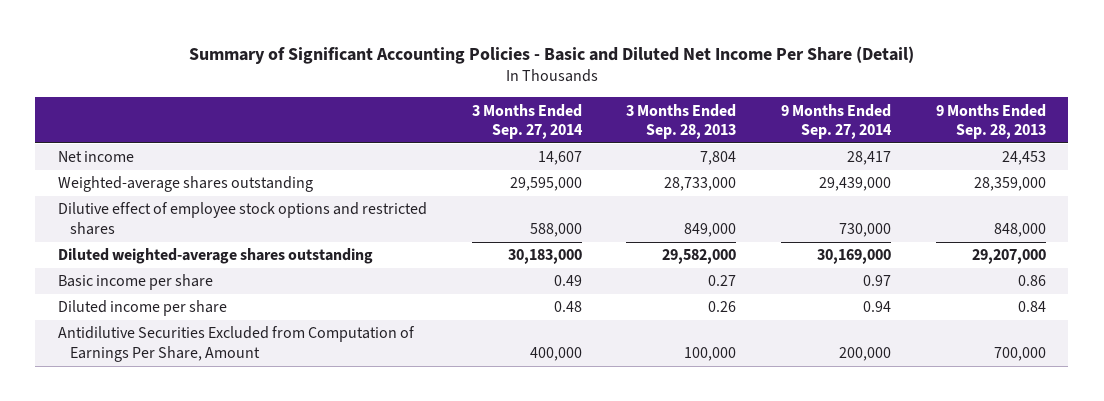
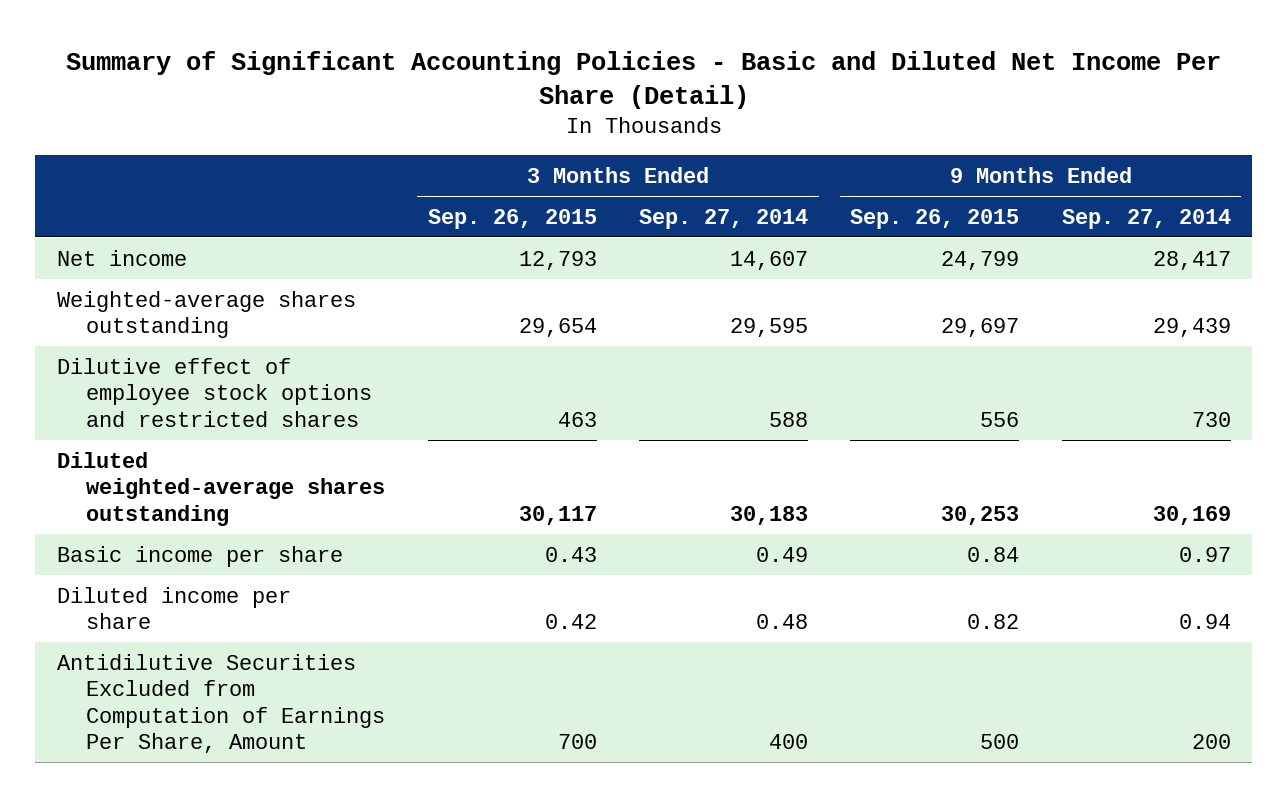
- | 3 Months Ended Sep. 27, 2014 | 3 Months Ended Sep. 28, 2013 | 9 Months Ended Sep. 27, 2014 | 9 Months Ended Sep. 28, 2013
+ | 3 Months Ended Sep. 26, 2015 | 3 Months Ended Sep. 27, 2014 | 9 Months Ended Sep. 26, 2015 | 9 Months Ended Sep. 27, 2014
- Weighted-average shares outstanding | 29,595,000 | 28,733,000 | 29,439,000 | 28,359,000
- Dilutive effect of employee stock options and restricted shares | 588,000 | 849,000 | 730,000 | 848,000
- Diluted weighted-average shares outstanding | 30,183,000 | 29,582,000 | 30,169,000 | 29,207,000
+ Weighted-average shares outstanding | 29,654 | 29,595 | 29,697 | 29,439
+ Dilutive effect of employee stock options and restricted shares | 463 | 588 | 556 | 730
+ Diluted weighted-average shares outstanding | 30,117 | 30,183 | 30,253 | 30,169
- Antidilutive Securities Excluded from Computation of Earnings Per Share, Amount | 400,000 | 100,000 | 200,000 | 700,000
+ Antidilutive Securities Excluded from Computation of Earnings Per Share, Amount | 700 | 400 | 500 | 200

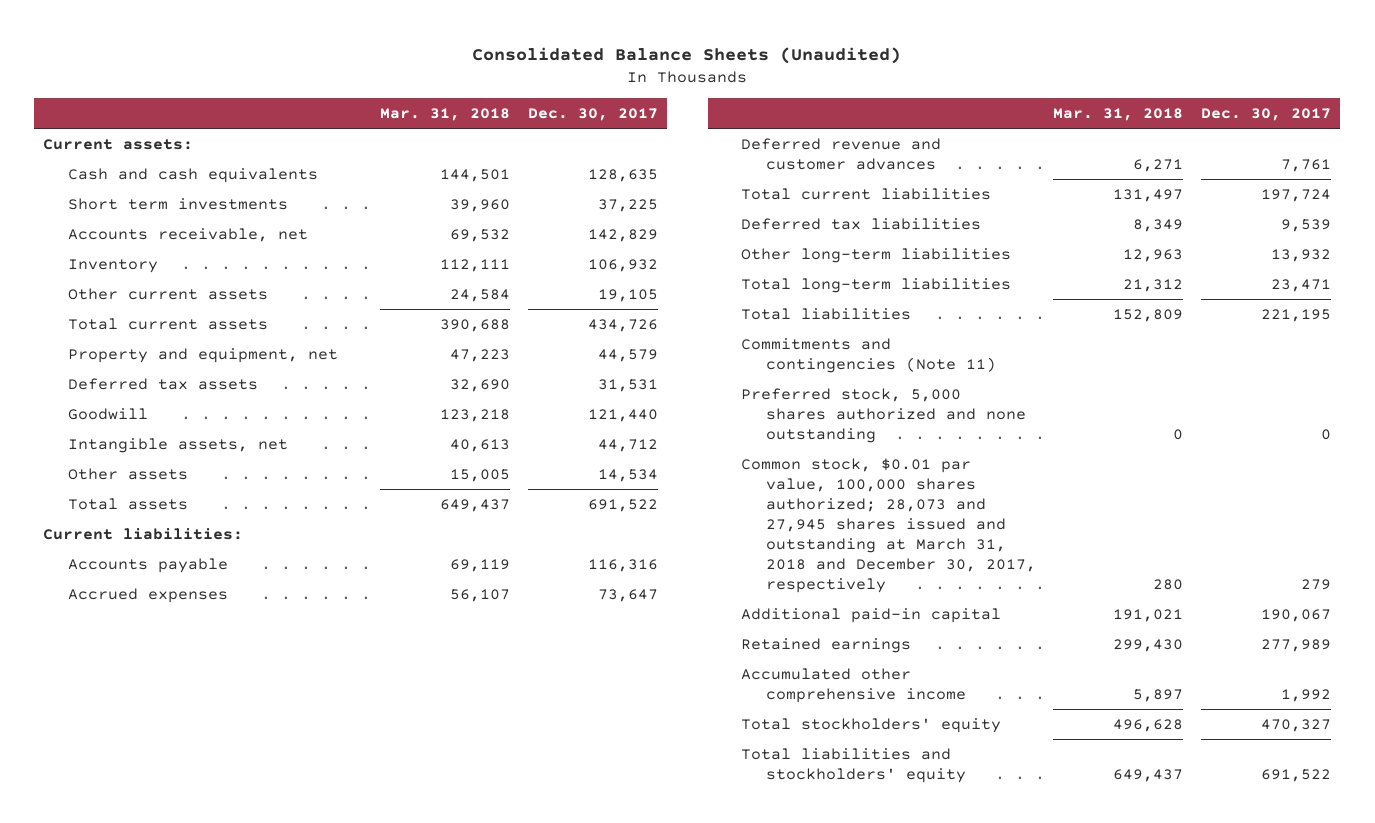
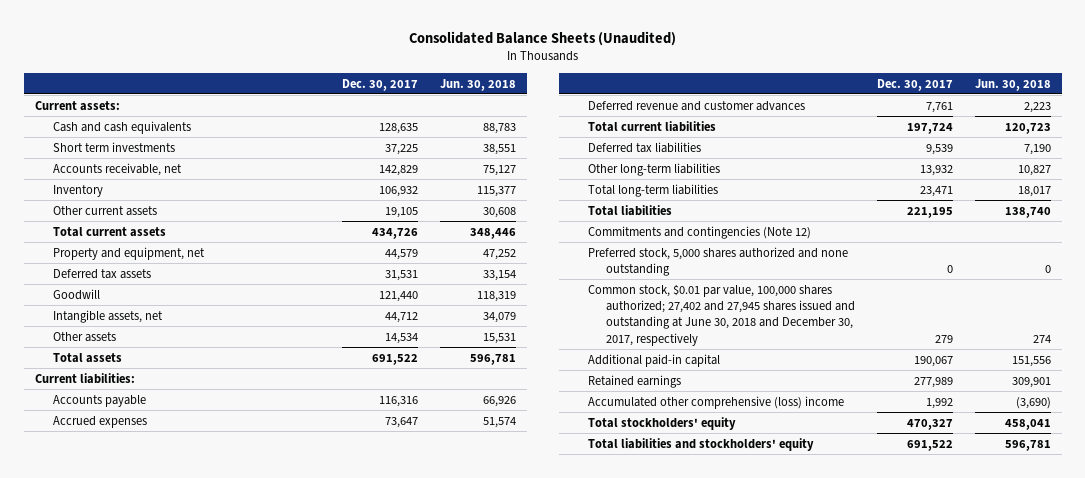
- | Mar. 31, 2018 | Dec. 30, 2017
+ | Dec. 30, 2017 | Jun. 30, 2018
- Commitments and contingencies (Note 11)
+ Commitments and contingencies (Note 12)
- Common stock, $0.01 par value, 100,000 shares authorized; 28,073 and 27,945 shares issued and outstanding at March 31, 2018 and December 30, 2017, respectively | 280 | 279
+ Common stock, $0.01 par value, 100,000 shares authorized; 27,402 and 27,945 shares issued and outstanding at June 30, 2018 and December 30, 2017, respectively | 279 | 274
- Accumulated other comprehensive income | 5,897 | 1,992
+ Accumulated other comprehensive (loss) income | 1,992 | (3,690)

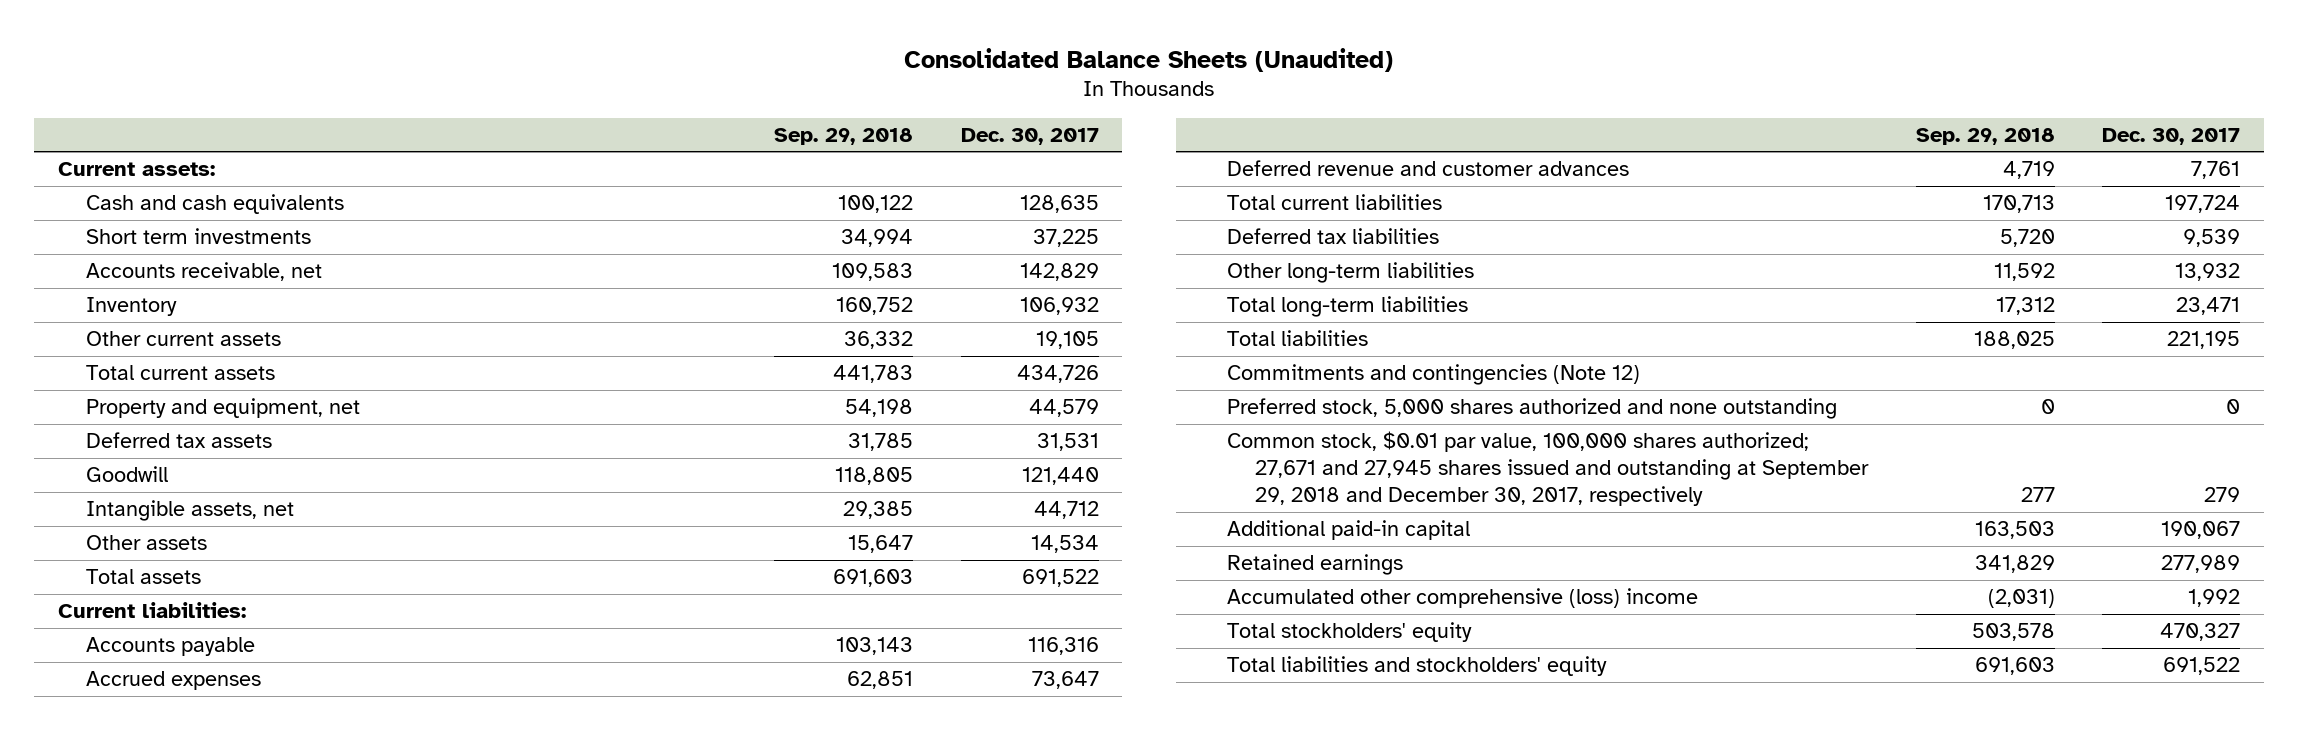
- | Dec. 30, 2017 | Jun. 30, 2018
+ | Sep. 29, 2018 | Dec. 30, 2017
- Common stock, $0.01 par value, 100,000 shares authorized; 27,402 and 27,945 shares issued and outstanding at June 30, 2018 and December 30, 2017, respectively | 279 | 274
+ Common stock, $0.01 par value, 100,000 shares authorized; 27,671 and 27,945 shares issued and outstanding at September 29, 2018 and December 30, 2017, respectively | 277 | 279

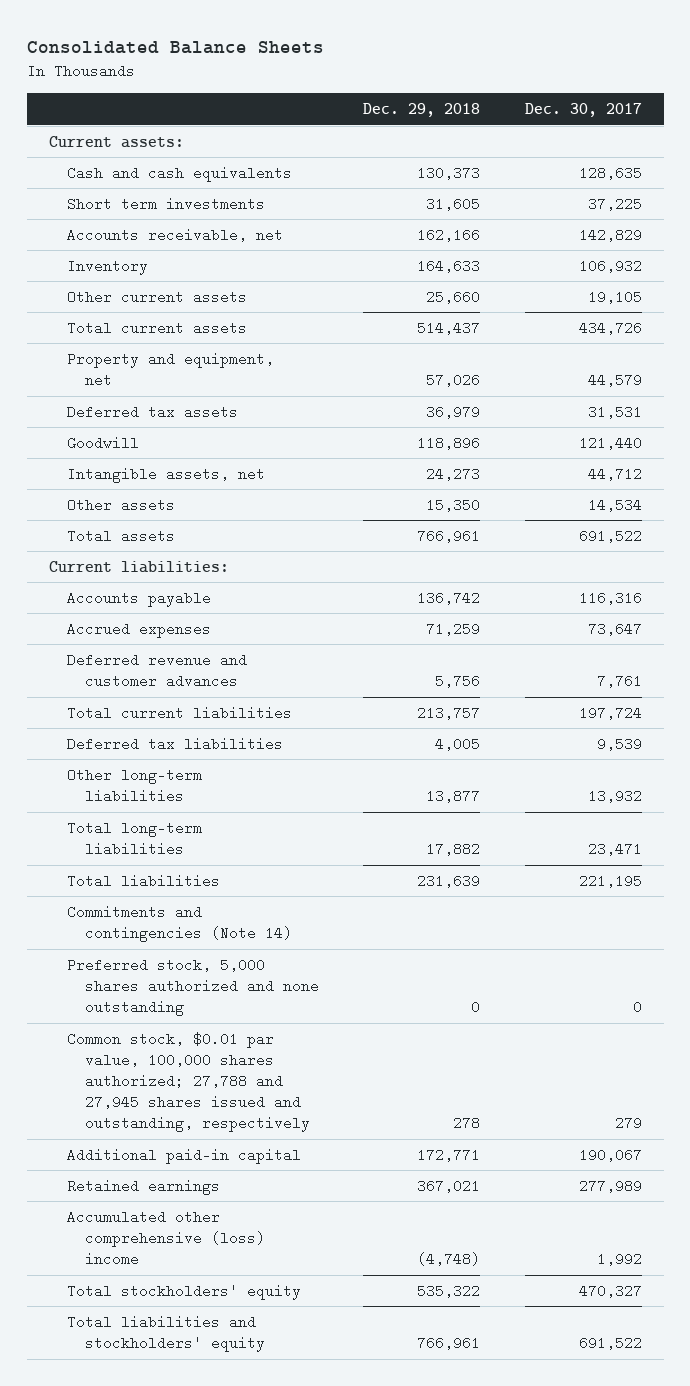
- Consolidated Balance Sheets (Unaudited)
+ Consolidated Balance Sheets
- | Sep. 29, 2018 | Dec. 30, 2017
+ | Dec. 29, 2018 | Dec. 30, 2017
- Commitments and contingencies (Note 12)
+ Commitments and contingencies (Note 14)
- Common stock, $0.01 par value, 100,000 shares authorized; 27,671 and 27,945 shares issued and outstanding at September 29, 2018 and December 30, 2017, respectively | 277 | 279
+ Common stock, $0.01 par value, 100,000 shares authorized; 27,788 and 27,945 shares issued and outstanding, respectively | 278 | 279

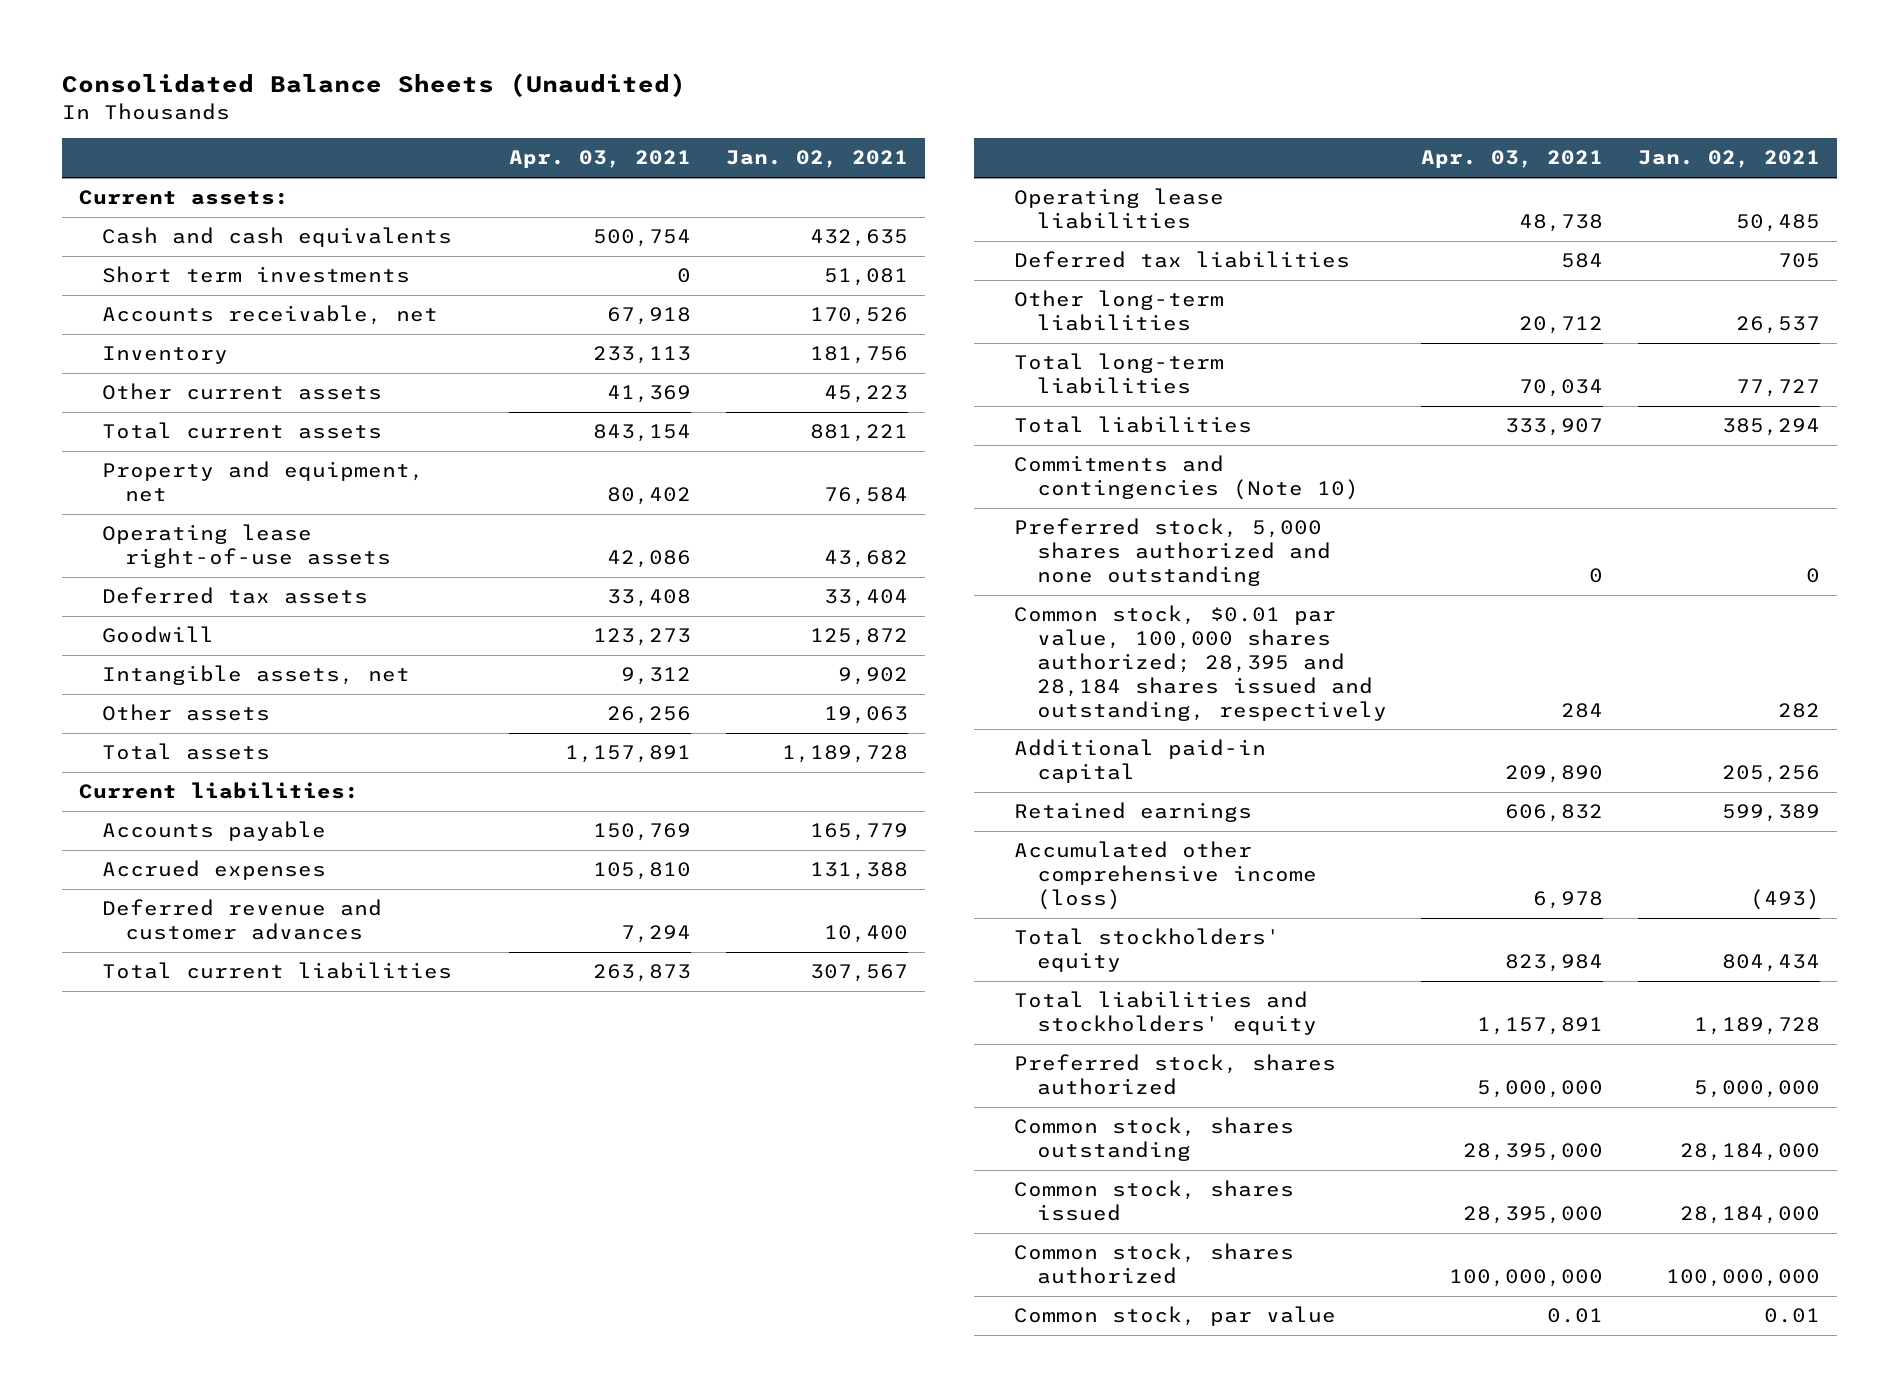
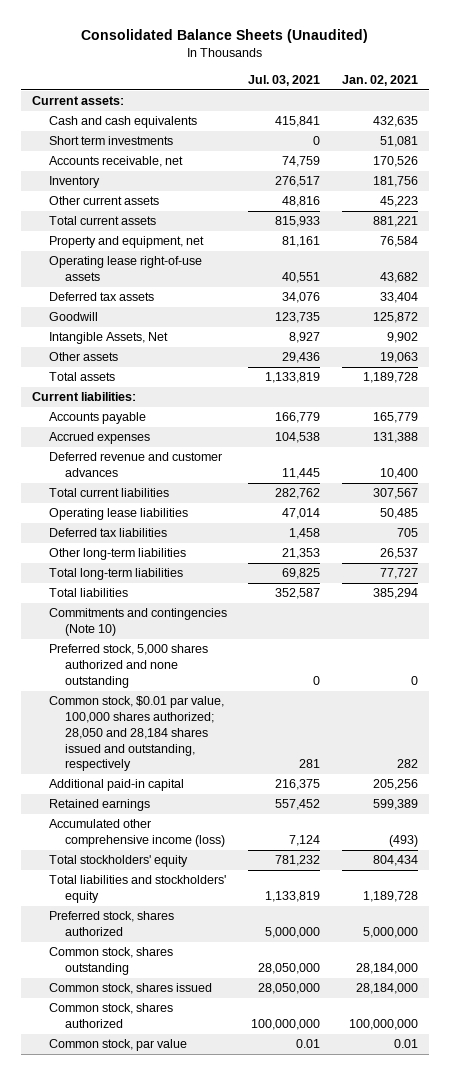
- | Apr. 03, 2021 | Jan. 02, 2021
+ | Jul. 03, 2021 | Jan. 02, 2021
- Intangible assets, net | 9,312 | 9,902
+ Intangible Assets, Net | 8,927 | 9,902
- Common stock, $0.01 par value, 100,000 shares authorized; 28,395 and 28,184 shares issued and outstanding, respectively | 284 | 282
+ Common stock, $0.01 par value, 100,000 shares authorized; 28,050 and 28,184 shares issued and outstanding, respectively | 281 | 282

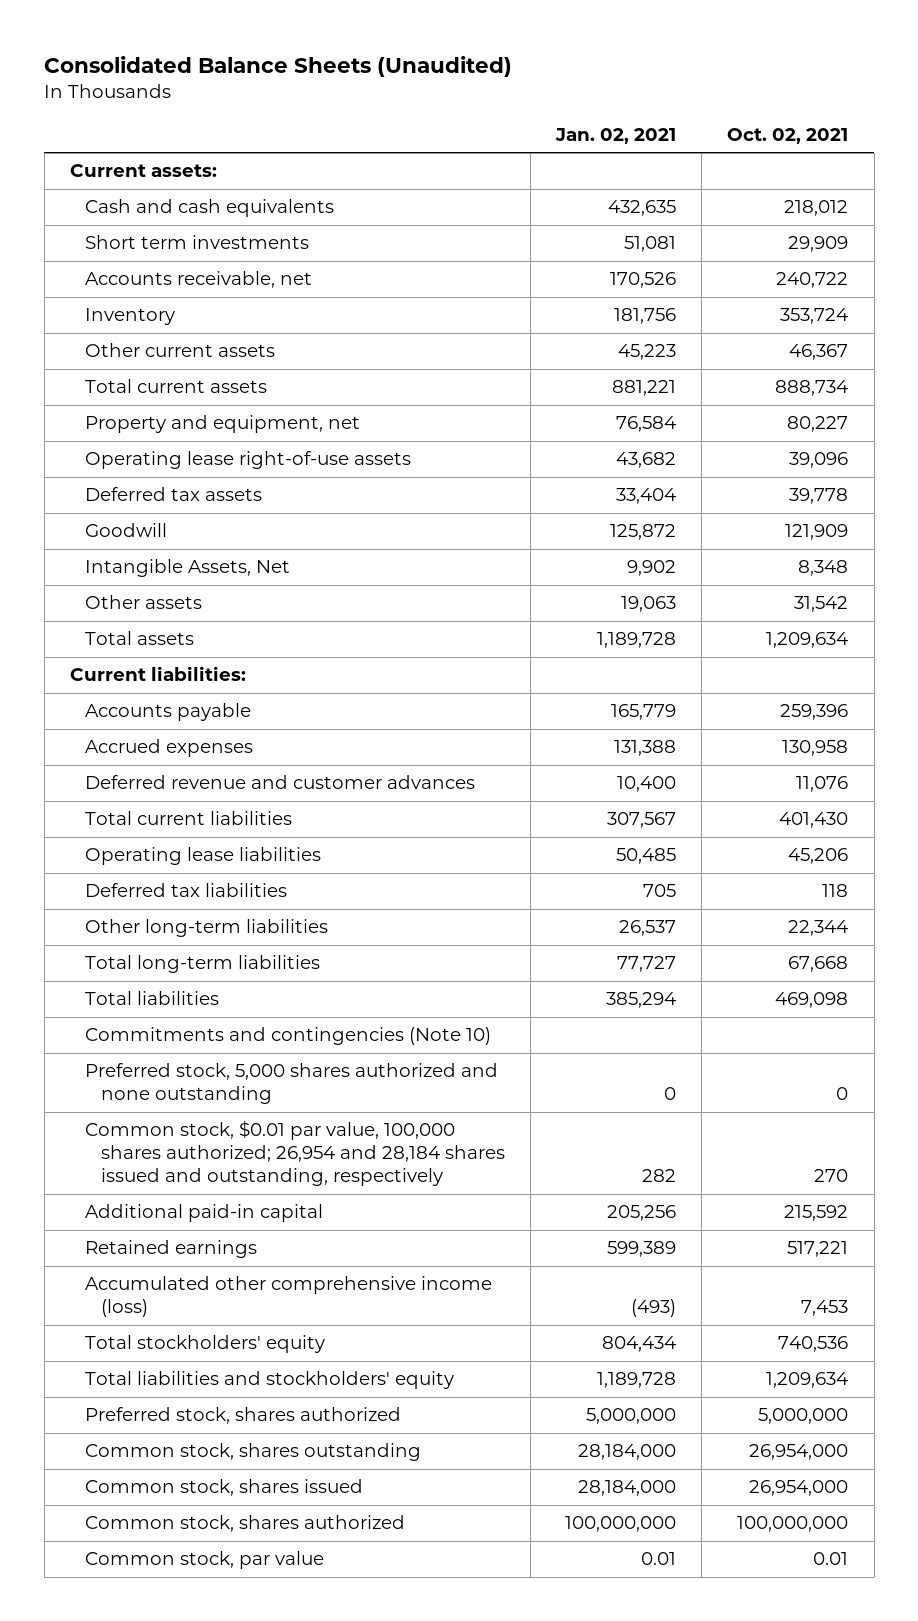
- | Jul. 03, 2021 | Jan. 02, 2021
+ | Jan. 02, 2021 | Oct. 02, 2021
- Common stock, $0.01 par value, 100,000 shares authorized; 28,050 and 28,184 shares issued and outstanding, respectively | 281 | 282
+ Common stock, $0.01 par value, 100,000 shares authorized; 26,954 and 28,184 shares issued and outstanding, respectively | 282 | 270

